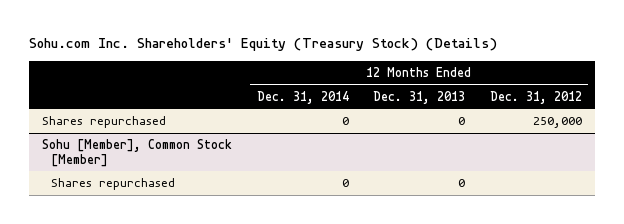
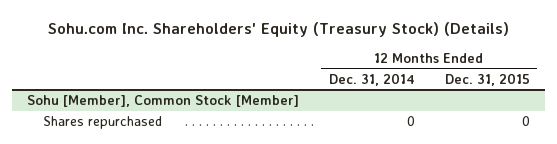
- | 12 Months Ended Dec. 31, 2014 | 12 Months Ended Dec. 31, 2013 | 12 Months Ended Dec. 31, 2012
+ | 12 Months Ended Dec. 31, 2014 | 12 Months Ended Dec. 31, 2015
- Shares repurchased | 0 | 0 | 250,000

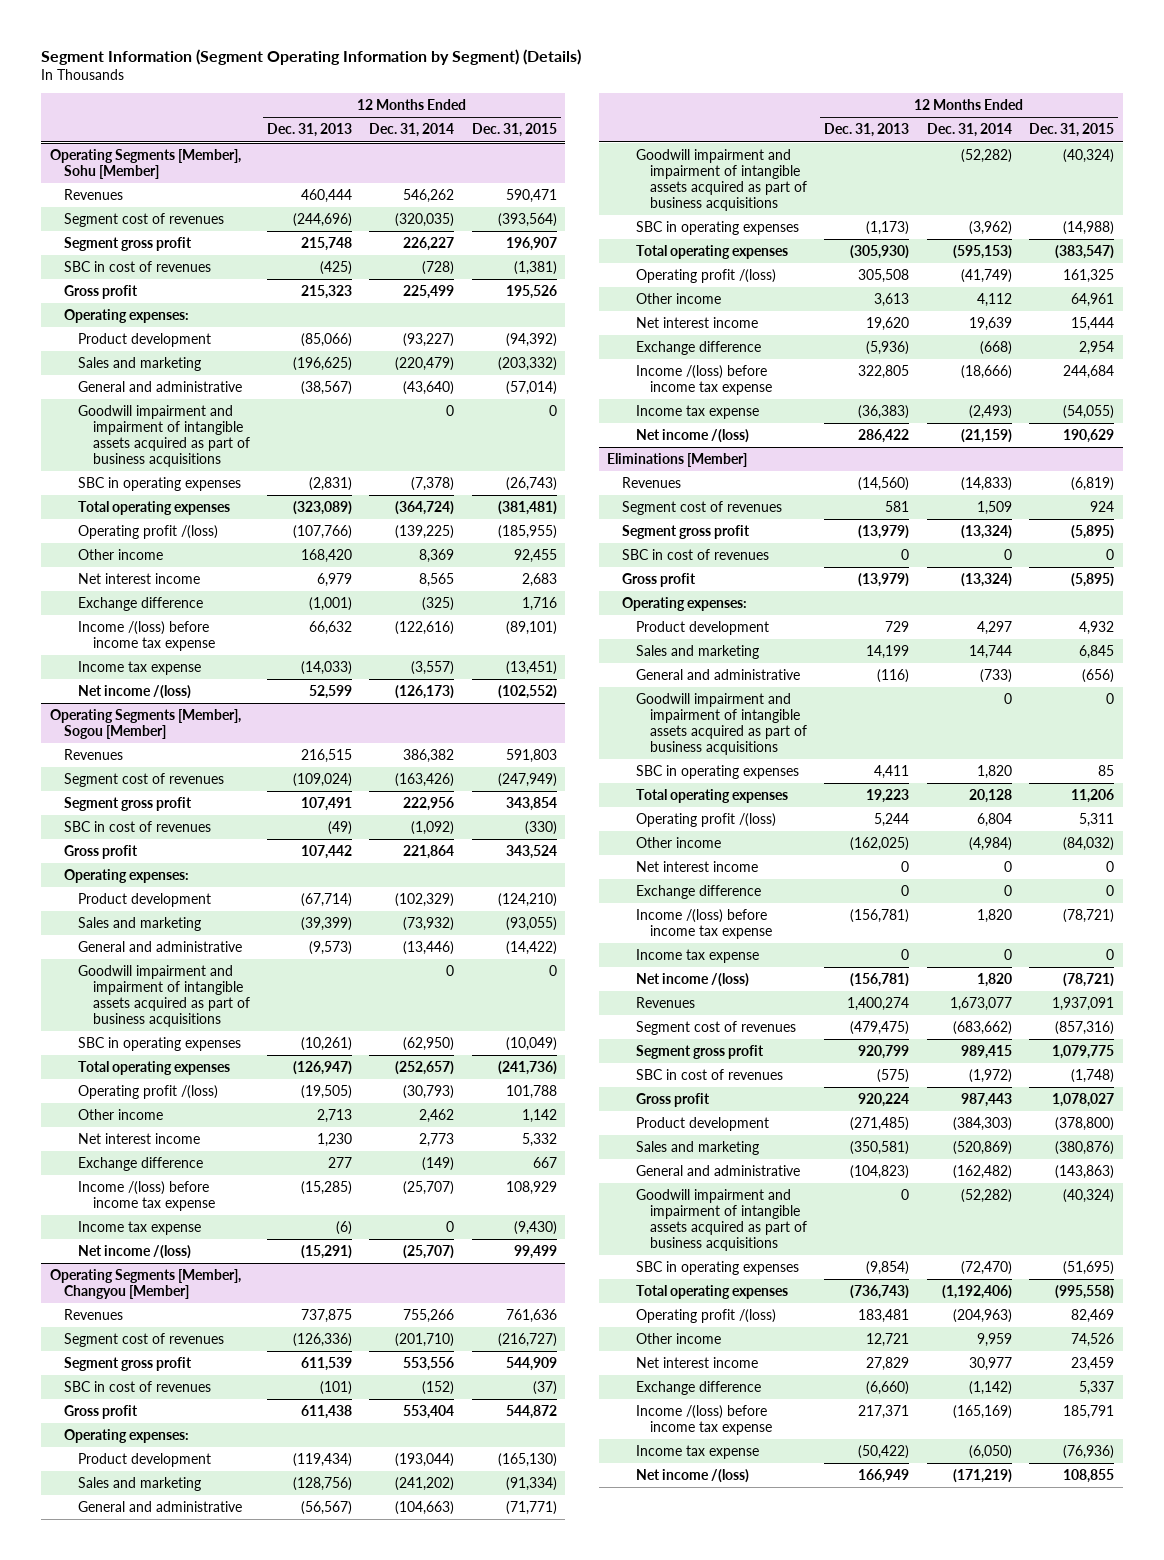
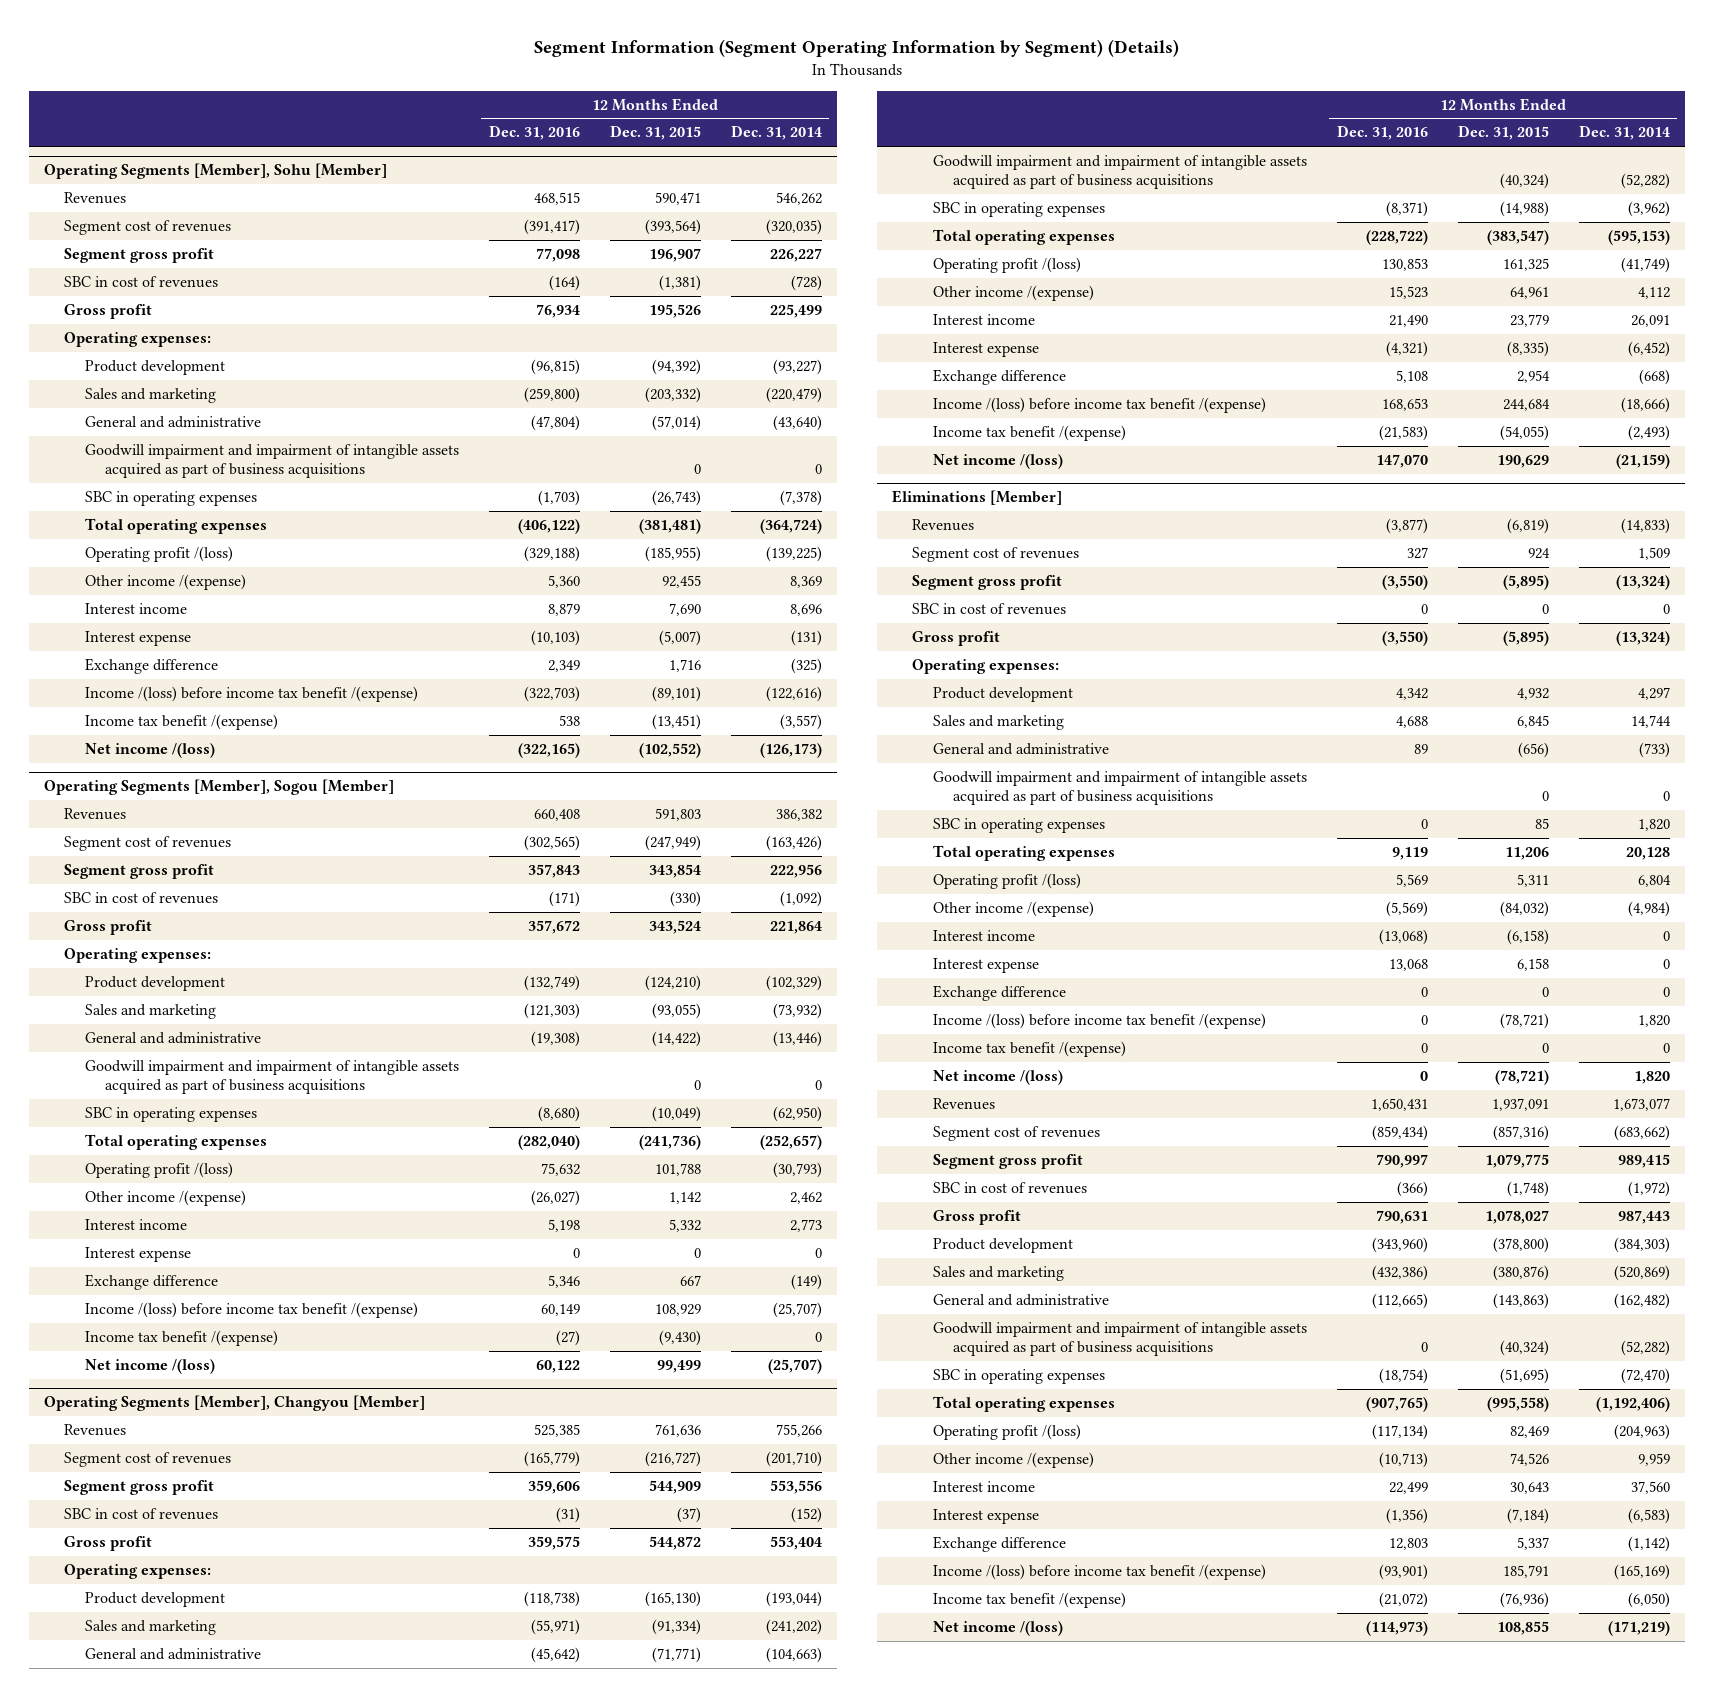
- | 12 Months Ended Dec. 31, 2013 | 12 Months Ended Dec. 31, 2014 | 12 Months Ended Dec. 31, 2015
+ | 12 Months Ended Dec. 31, 2016 | 12 Months Ended Dec. 31, 2015 | 12 Months Ended Dec. 31, 2014
@ Operating Segments [Member], Sohu [Member]
- Other income | 168,420 | 8,369 | 92,455
- Net interest income | 6,979 | 8,565 | 2,683
+ Other income /(expense) | 5,360 | 92,455 | 8,369
+ Interest income | 8,879 | 7,690 | 8,696
+ Interest expense | (10,103) | (5,007) | (131)
- Income /(loss) before income tax expense | 66,632 | (122,616) | (89,101)
- Income tax expense | (14,033) | (3,557) | (13,451)
+ Income /(loss) before income tax benefit /(expense) | (322,703) | (89,101) | (122,616)
+ Income tax benefit /(expense) | 538 | (13,451) | (3,557)
@ Operating Segments [Member], Sogou [Member]
- Other income | 2,713 | 2,462 | 1,142
- Net interest income | 1,230 | 2,773 | 5,332
+ Other income /(expense) | (26,027) | 1,142 | 2,462
+ Interest income | 5,198 | 5,332 | 2,773
+ Interest expense | 0 | 0 | 0
- Income /(loss) before income tax expense | (15,285) | (25,707) | 108,929
- Income tax expense | (6) | 0 | (9,430)
+ Income /(loss) before income tax benefit /(expense) | 60,149 | 108,929 | (25,707)
+ Income tax benefit /(expense) | (27) | (9,430) | 0
@ Operating Segments [Member], Changyou [Member]
- Other income | 3,613 | 4,112 | 64,961
- Net interest income | 19,620 | 19,639 | 15,444
+ Other income /(expense) | 15,523 | 64,961 | 4,112
+ Interest income | 21,490 | 23,779 | 26,091
+ Interest expense | (4,321) | (8,335) | (6,452)
- Income /(loss) before income tax expense | 322,805 | (18,666) | 244,684
- Income tax expense | (36,383) | (2,493) | (54,055)
+ Income /(loss) before income tax benefit /(expense) | 168,653 | 244,684 | (18,666)
+ Income tax benefit /(expense) | (21,583) | (54,055) | (2,493)
@ Eliminations [Member]
- Other income | (162,025) | (4,984) | (84,032)
- Net interest income | 0 | 0 | 0
+ Other income /(expense) | (5,569) | (84,032) | (4,984)
+ Interest income | (13,068) | (6,158) | 0
+ Interest expense | 13,068 | 6,158 | 0
- Income /(loss) before income tax expense | (156,781) | 1,820 | (78,721)
- Income tax expense | 0 | 0 | 0
+ Income /(loss) before income tax benefit /(expense) | 0 | (78,721) | 1,820
+ Income tax benefit /(expense) | 0 | 0 | 0
- Other income | 12,721 | 9,959 | 74,526
- Net interest income | 27,829 | 30,977 | 23,459
+ Other income /(expense) | (10,713) | 74,526 | 9,959
+ Interest income | 22,499 | 30,643 | 37,560
+ Interest expense | (1,356) | (7,184) | (6,583)
- Income /(loss) before income tax expense | 217,371 | (165,169) | 185,791
- Income tax expense | (50,422) | (6,050) | (76,936)
+ Income /(loss) before income tax benefit /(expense) | (93,901) | 185,791 | (165,169)
+ Income tax benefit /(expense) | (21,072) | (76,936) | (6,050)

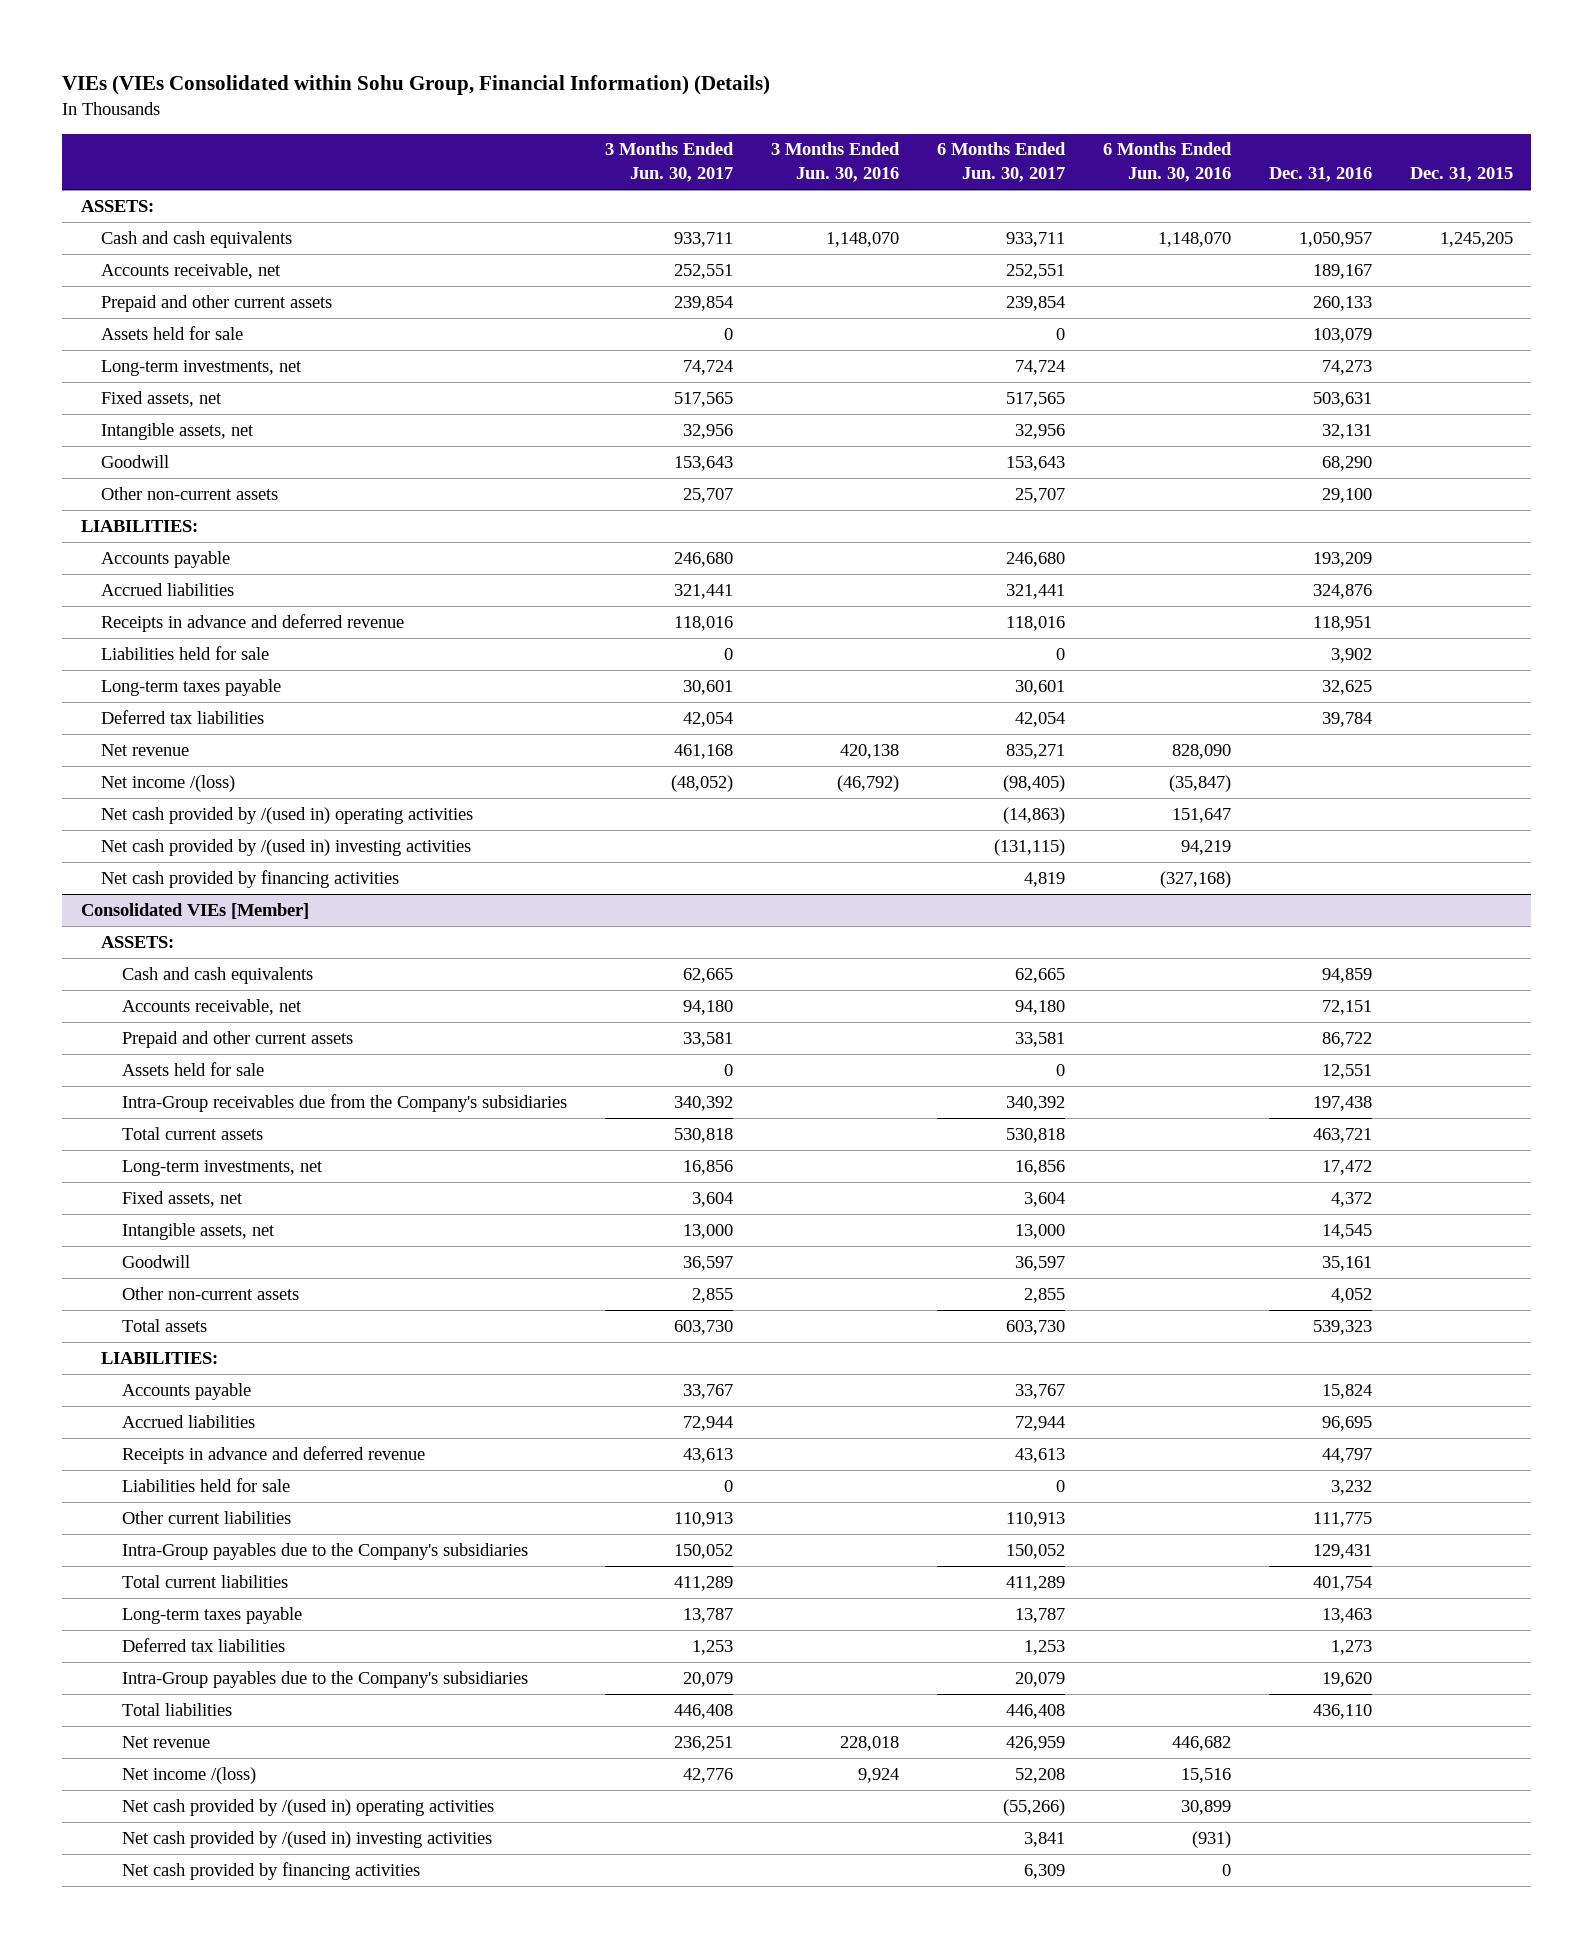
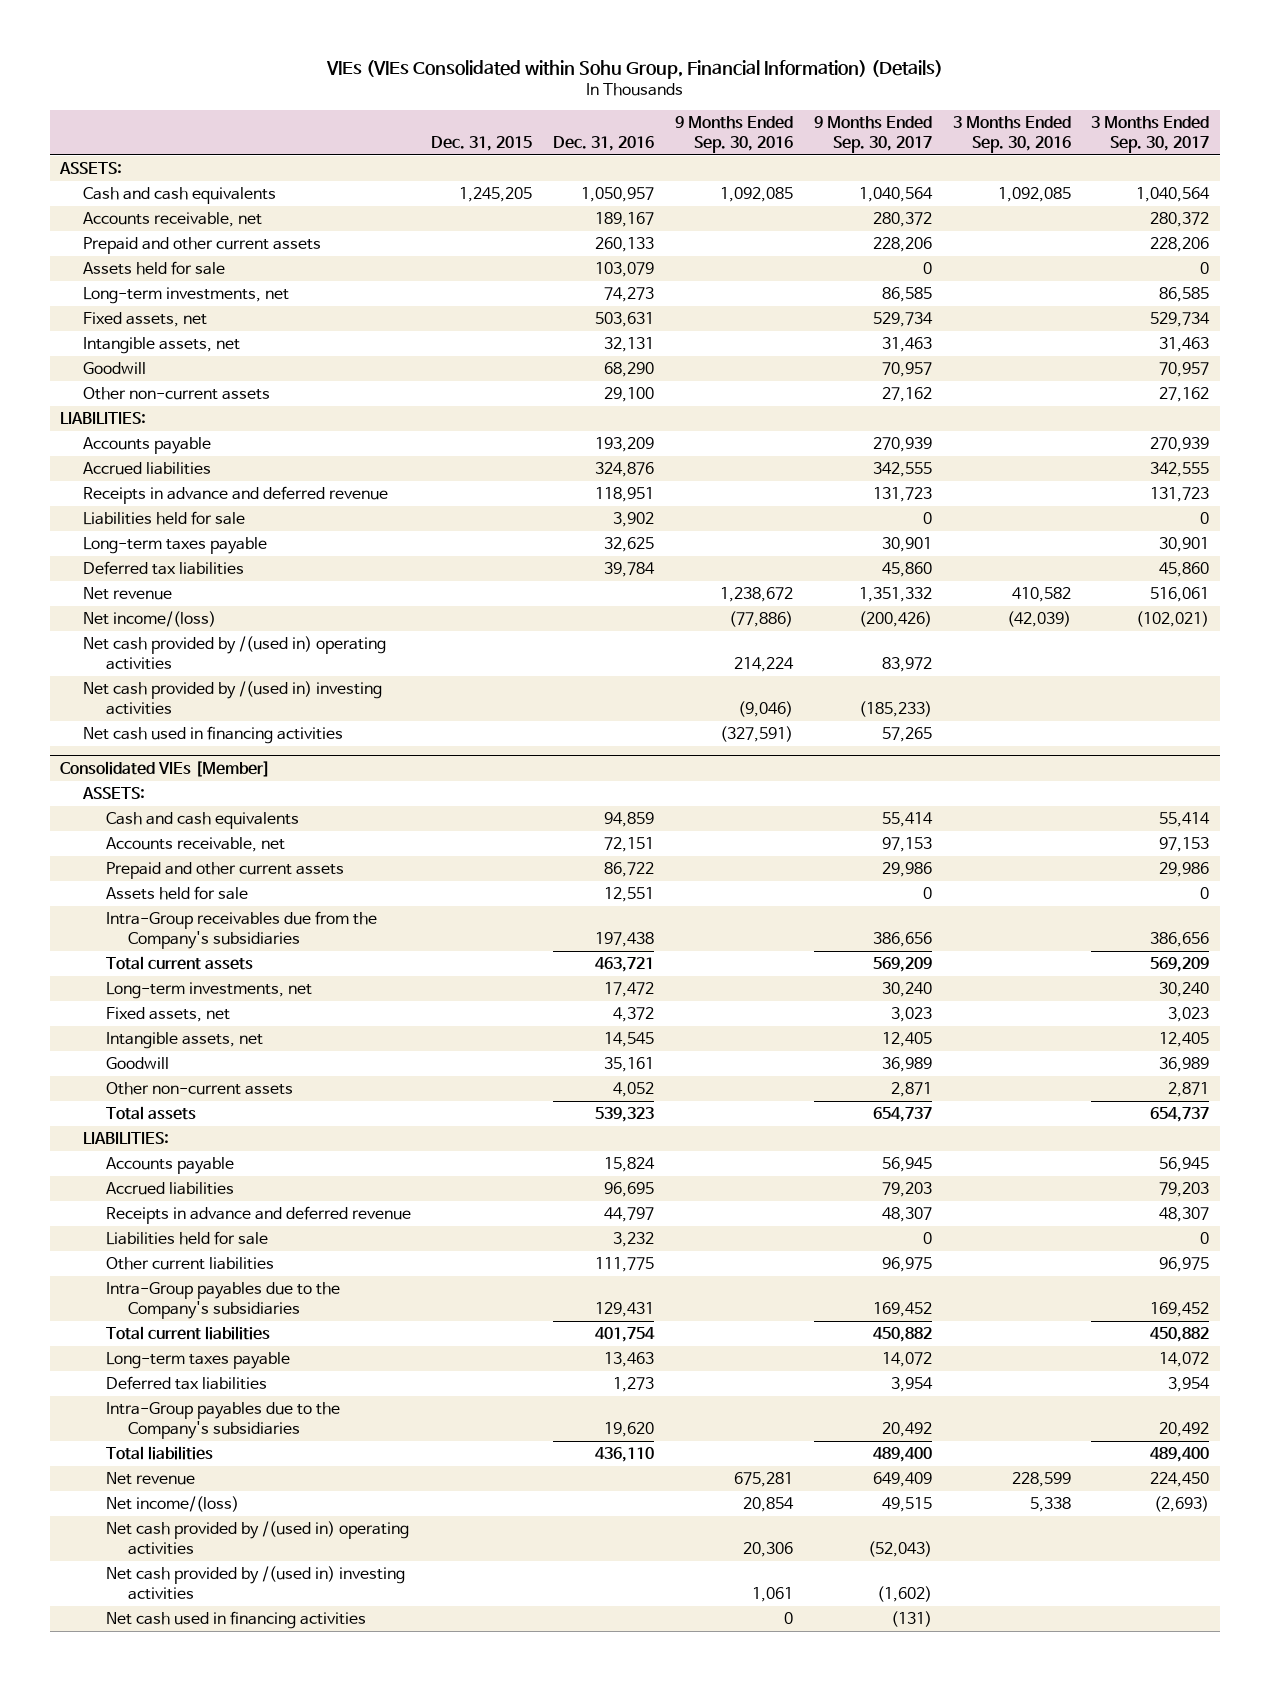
- | 3 Months Ended Jun. 30, 2017 | 3 Months Ended Jun. 30, 2016 | 6 Months Ended Jun. 30, 2017 | 6 Months Ended Jun. 30, 2016 | Dec. 31, 2016 | Dec. 31, 2015
+ | Dec. 31, 2015 | Dec. 31, 2016 | 9 Months Ended Sep. 30, 2016 | 9 Months Ended Sep. 30, 2017 | 3 Months Ended Sep. 30, 2016 | 3 Months Ended Sep. 30, 2017
- Net income /(loss) | (48,052) | (46,792) | (98,405) | (35,847) | |
+ Net income/(loss) | | | (77,886) | (200,426) | (42,039) | (102,021)
- Net cash provided by financing activities | | | 4,819 | (327,168) | |
+ Net cash used in financing activities | | | (327,591) | 57,265 | |
@ Consolidated VIEs [Member]
- Net income /(loss) | 42,776 | 9,924 | 52,208 | 15,516 | |
+ Net income/(loss) | | | 20,854 | 49,515 | 5,338 | (2,693)
- Net cash provided by financing activities | | | 6,309 | 0 | |
+ Net cash used in financing activities | | | 0 | (131) | |

